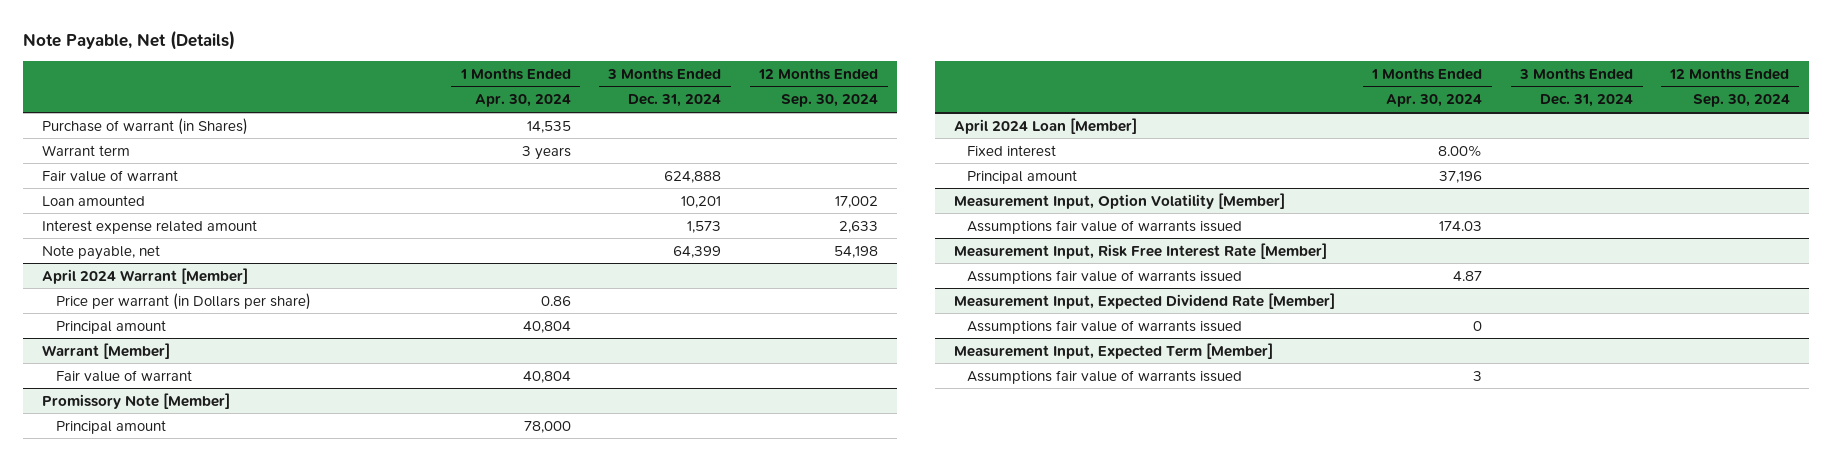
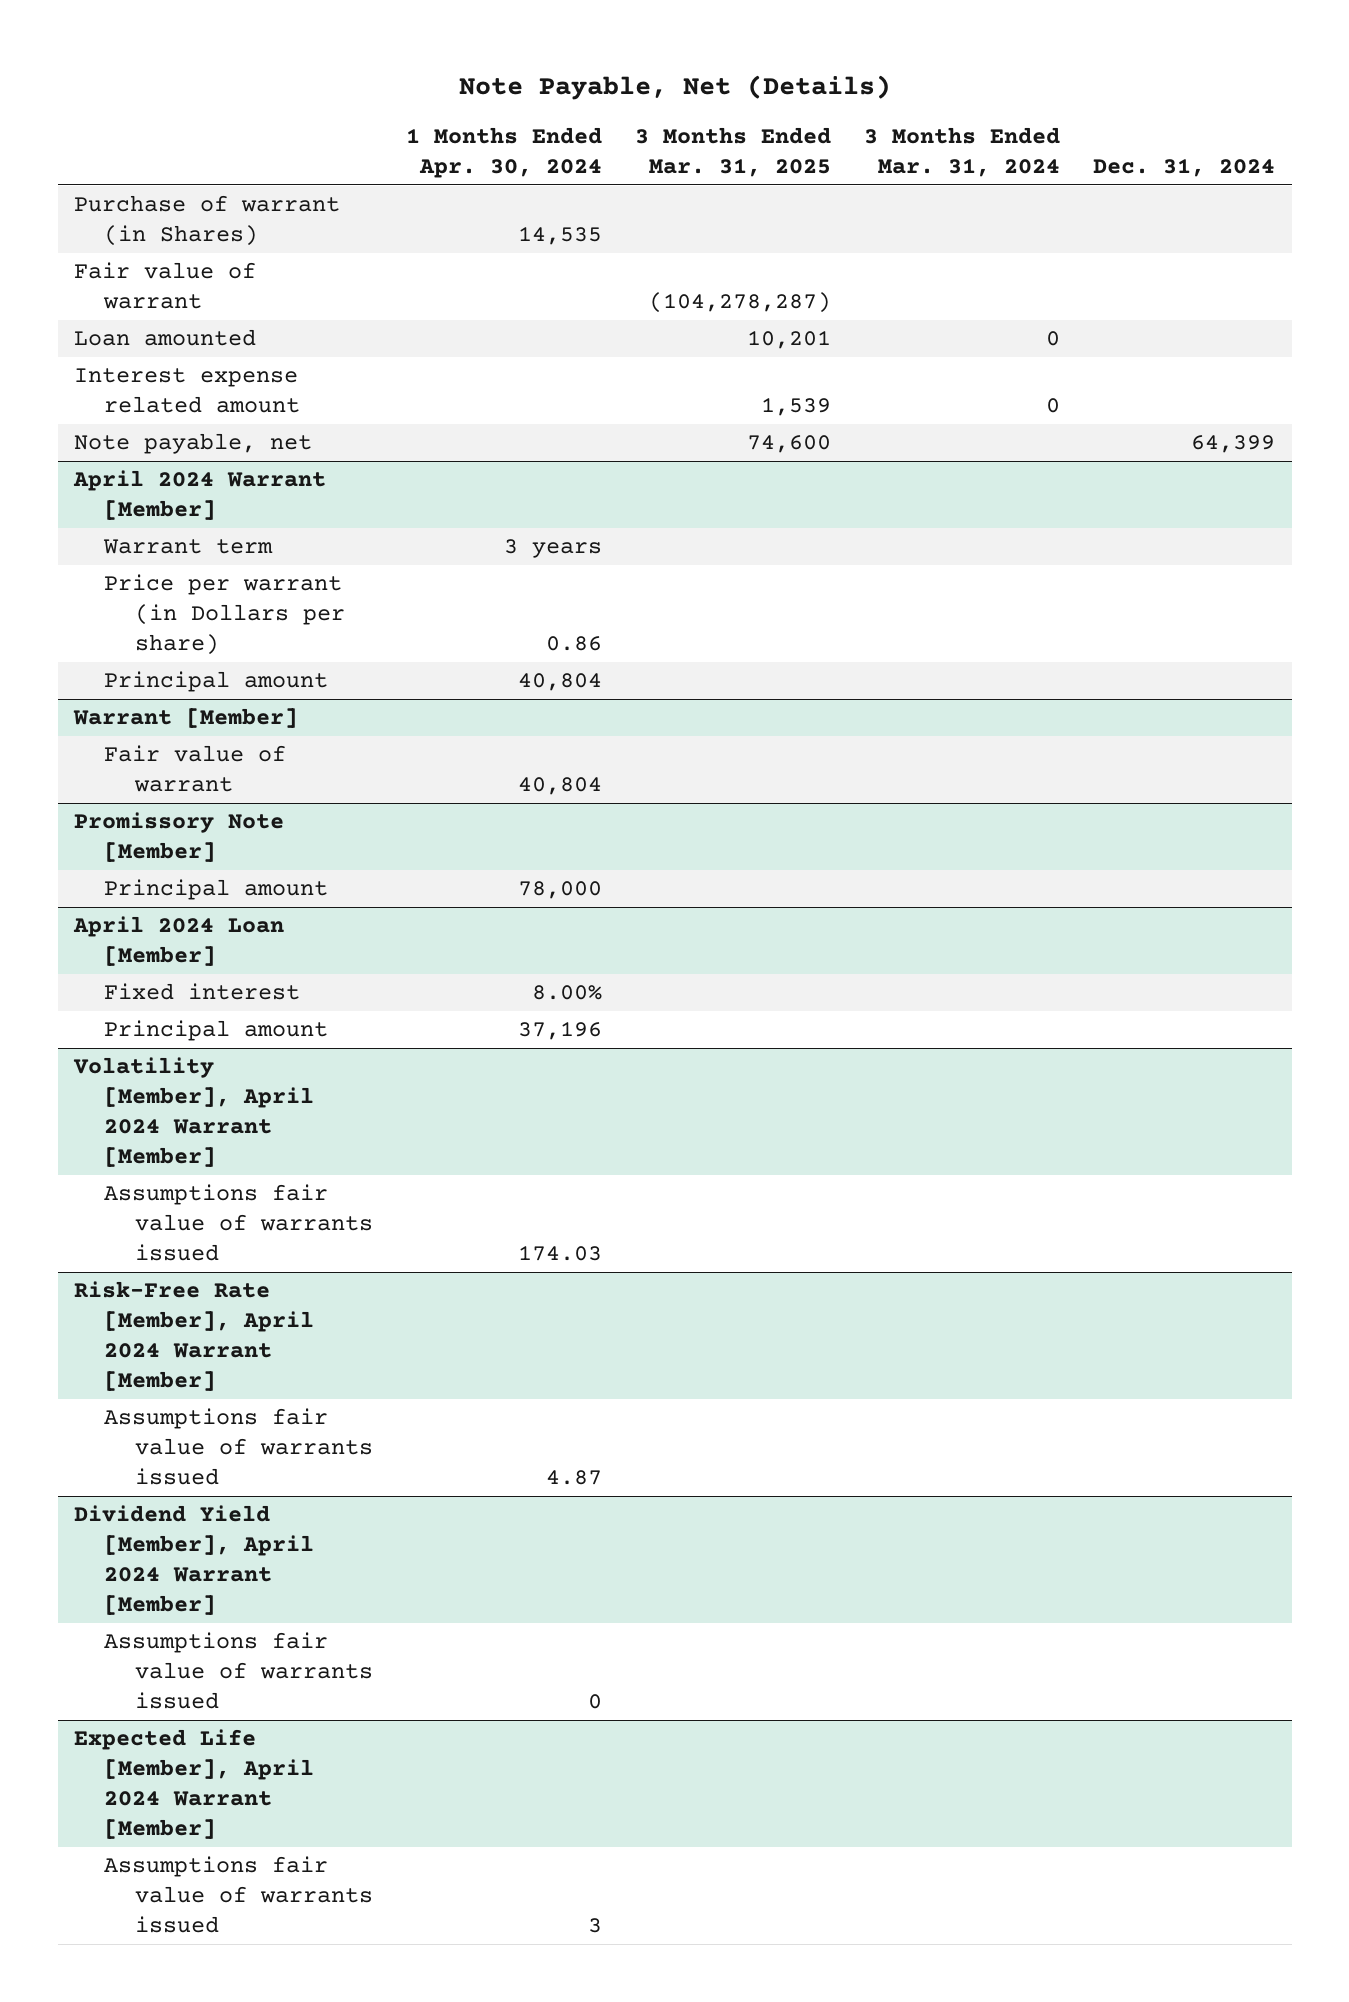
- | 1 Months Ended Apr. 30, 2024 | 3 Months Ended Dec. 31, 2024 | 12 Months Ended Sep. 30, 2024
+ | 1 Months Ended Apr. 30, 2024 | 3 Months Ended Mar. 31, 2025 | 3 Months Ended Mar. 31, 2024 | Dec. 31, 2024
- Warrant term | 3 years | |
@ April 2024 Warrant [Member]
+ Warrant term | 3 years | | |
- Measurement Input, Option Volatility [Member]
+ Volatility [Member], April 2024 Warrant [Member]
- Measurement Input, Risk Free Interest Rate [Member]
+ Risk-Free Rate [Member], April 2024 Warrant [Member]
- Measurement Input, Expected Dividend Rate [Member]
+ Dividend Yield [Member], April 2024 Warrant [Member]
- Measurement Input, Expected Term [Member]
+ Expected Life [Member], April 2024 Warrant [Member]

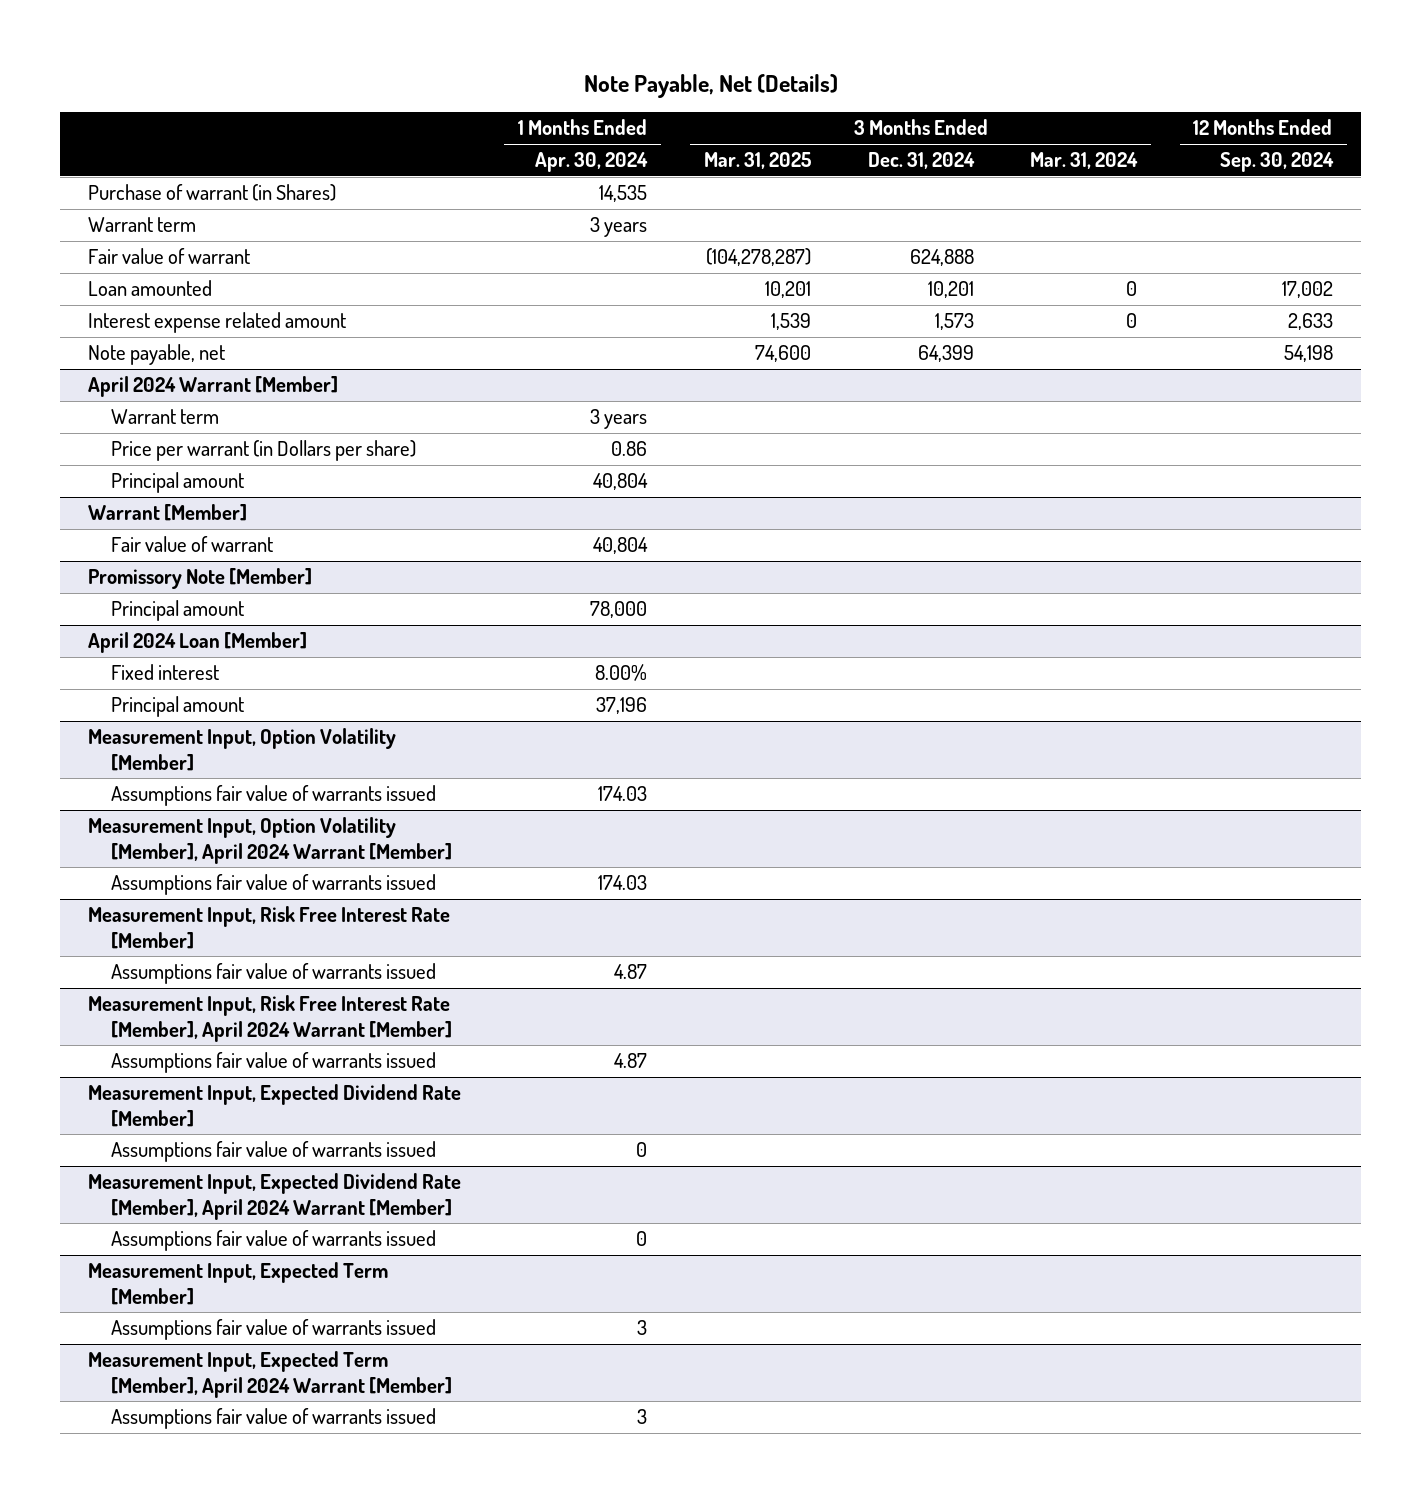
- | 1 Months Ended Apr. 30, 2024 | 3 Months Ended Mar. 31, 2025 | 3 Months Ended Mar. 31, 2024 | Dec. 31, 2024
+ | 1 Months Ended Apr. 30, 2024 | 3 Months Ended Mar. 31, 2025 | 3 Months Ended Dec. 31, 2024 | 3 Months Ended Mar. 31, 2024 | 12 Months Ended Sep. 30, 2024
+ Warrant term | 3 years | | | |
- Volatility [Member], April 2024 Warrant [Member]
+ Measurement Input, Option Volatility [Member]
- Risk-Free Rate [Member], April 2024 Warrant [Member]
+ Measurement Input, Option Volatility [Member], April 2024 Warrant [Member]
+ Assumptions fair value of warrants issued | 174.03 | | | |
+ Measurement Input, Risk Free Interest Rate [Member]
- Dividend Yield [Member], April 2024 Warrant [Member]
+ Measurement Input, Risk Free Interest Rate [Member], April 2024 Warrant [Member]
+ Assumptions fair value of warrants issued | 4.87 | | | |
+ Measurement Input, Expected Dividend Rate [Member]
- Expected Life [Member], April 2024 Warrant [Member]
+ Measurement Input, Expected Dividend Rate [Member], April 2024 Warrant [Member]
+ Assumptions fair value of warrants issued | 0 | | | |
+ Measurement Input, Expected Term [Member]
+ Measurement Input, Expected Term [Member], April 2024 Warrant [Member]
+ Assumptions fair value of warrants issued | 3 | | | |

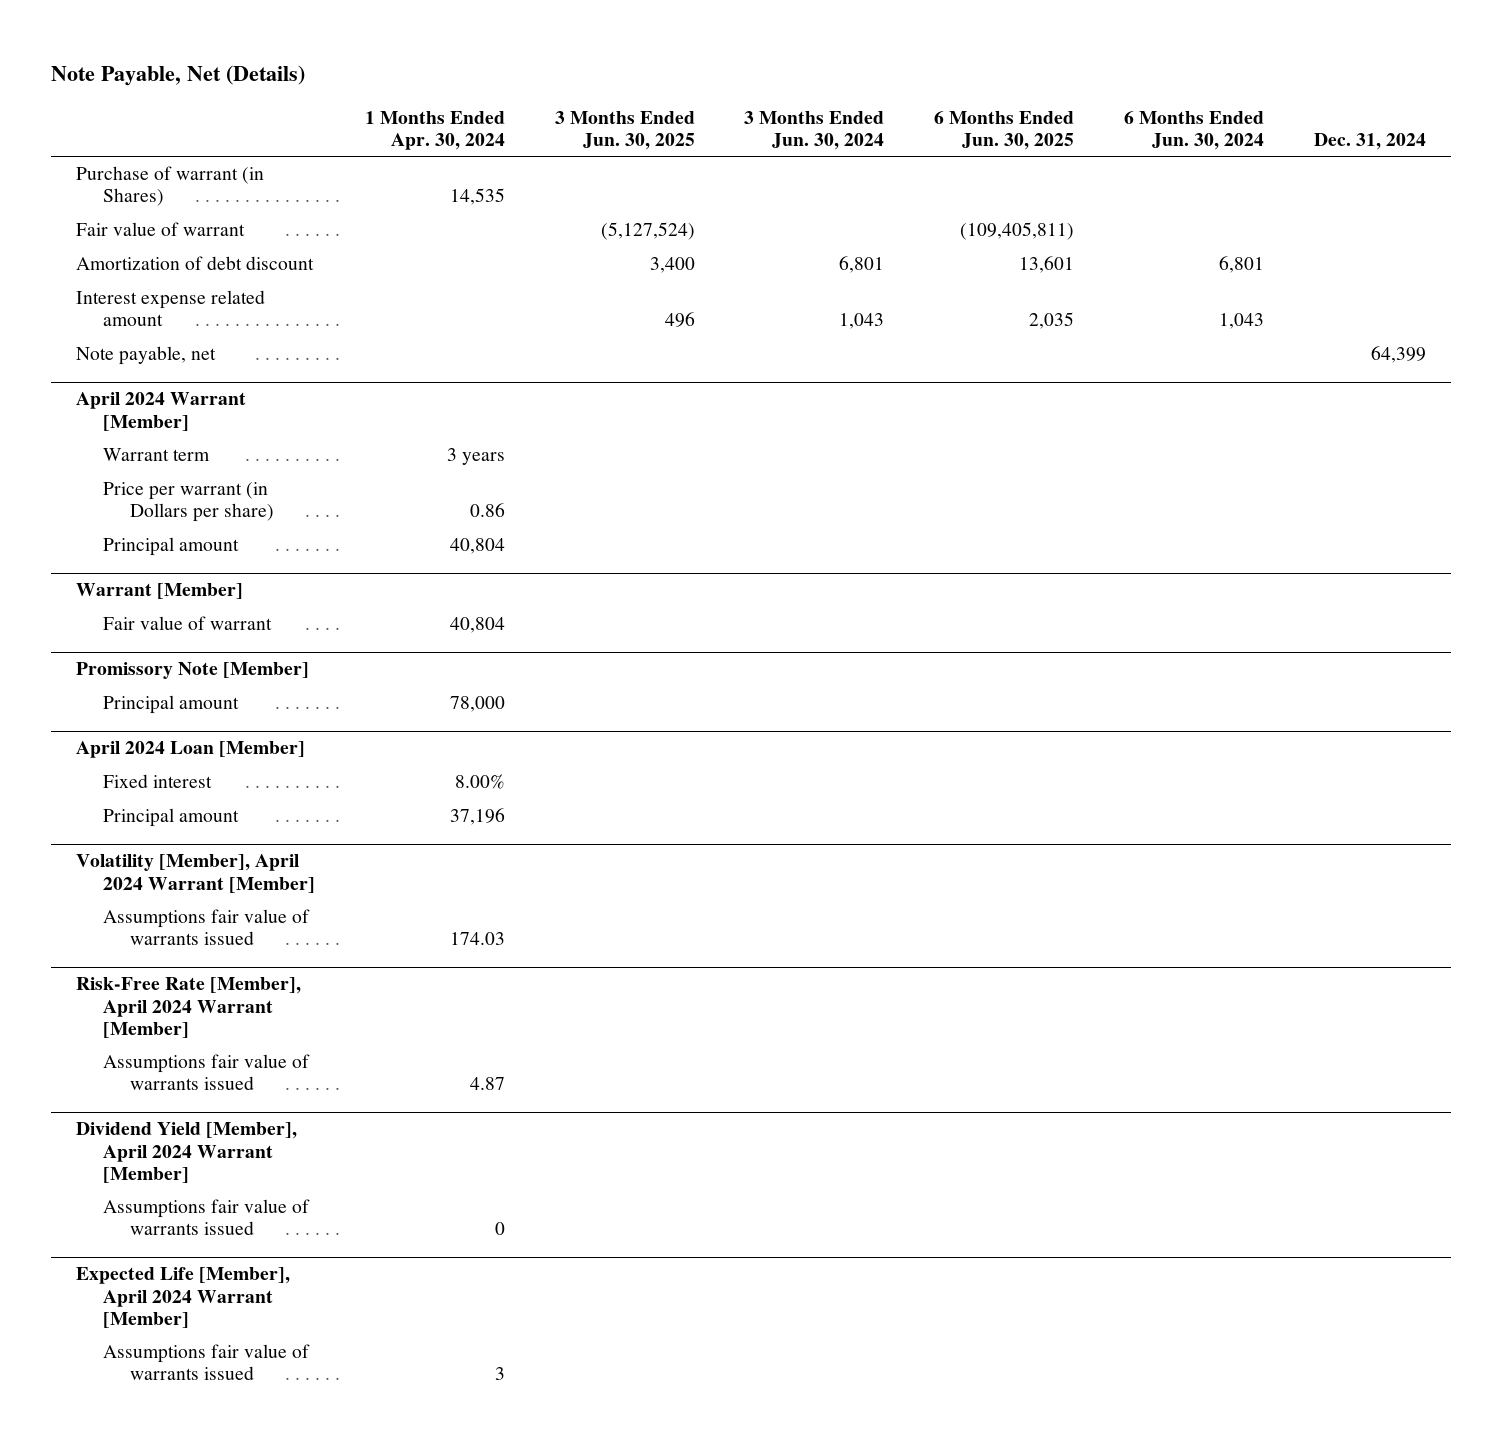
- | 1 Months Ended Apr. 30, 2024 | 3 Months Ended Mar. 31, 2025 | 3 Months Ended Dec. 31, 2024 | 3 Months Ended Mar. 31, 2024 | 12 Months Ended Sep. 30, 2024
+ | 1 Months Ended Apr. 30, 2024 | 3 Months Ended Jun. 30, 2025 | 3 Months Ended Jun. 30, 2024 | 6 Months Ended Jun. 30, 2025 | 6 Months Ended Jun. 30, 2024 | Dec. 31, 2024
- Warrant term | 3 years | | | |
- Loan amounted | | 10,201 | 10,201 | 0 | 17,002
+ Amortization of debt discount | | 3,400 | 6,801 | 13,601 | 6,801 |
- Measurement Input, Option Volatility [Member]
- Assumptions fair value of warrants issued | 174.03 | | | |
- Measurement Input, Option Volatility [Member], April 2024 Warrant [Member]
+ Volatility [Member], April 2024 Warrant [Member]
- Measurement Input, Risk Free Interest Rate [Member]
- Assumptions fair value of warrants issued | 4.87 | | | |
- Measurement Input, Risk Free Interest Rate [Member], April 2024 Warrant [Member]
+ Risk-Free Rate [Member], April 2024 Warrant [Member]
- Measurement Input, Expected Dividend Rate [Member]
- Assumptions fair value of warrants issued | 0 | | | |
- Measurement Input, Expected Dividend Rate [Member], April 2024 Warrant [Member]
+ Dividend Yield [Member], April 2024 Warrant [Member]
- Measurement Input, Expected Term [Member]
- Assumptions fair value of warrants issued | 3 | | | |
- Measurement Input, Expected Term [Member], April 2024 Warrant [Member]
+ Expected Life [Member], April 2024 Warrant [Member]

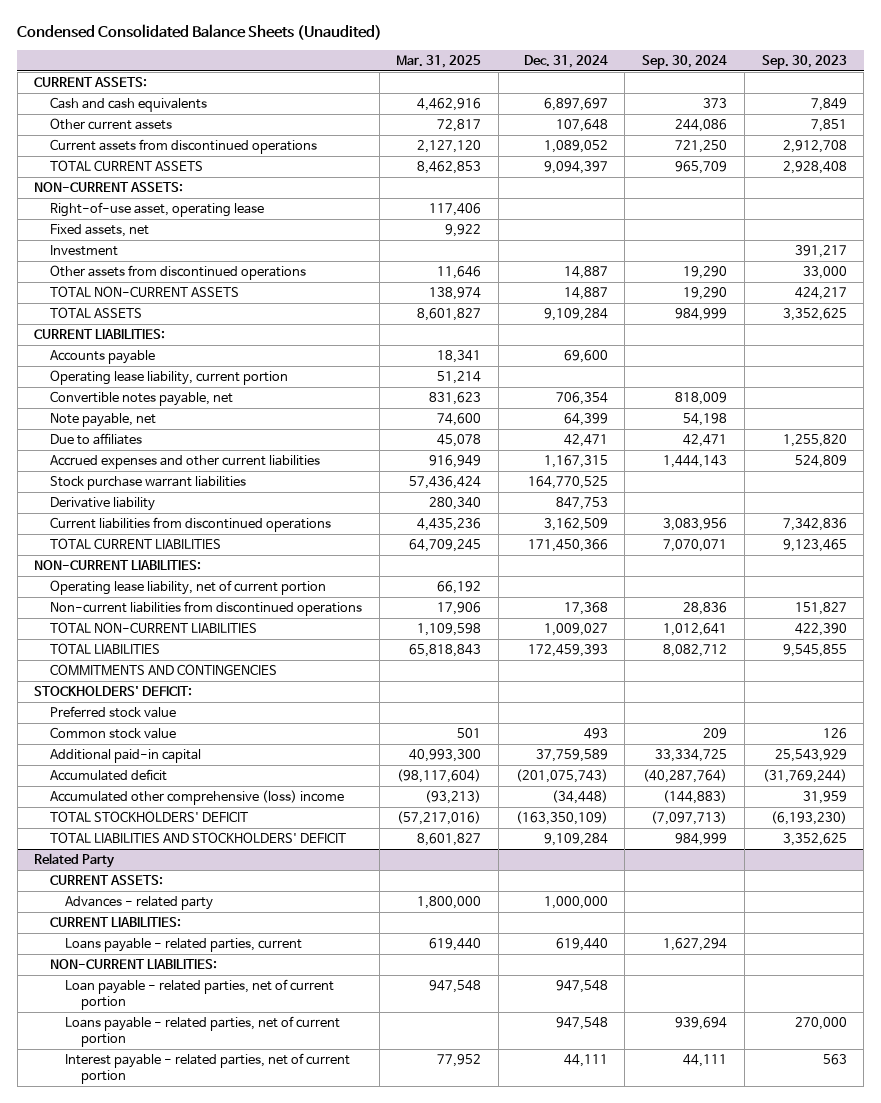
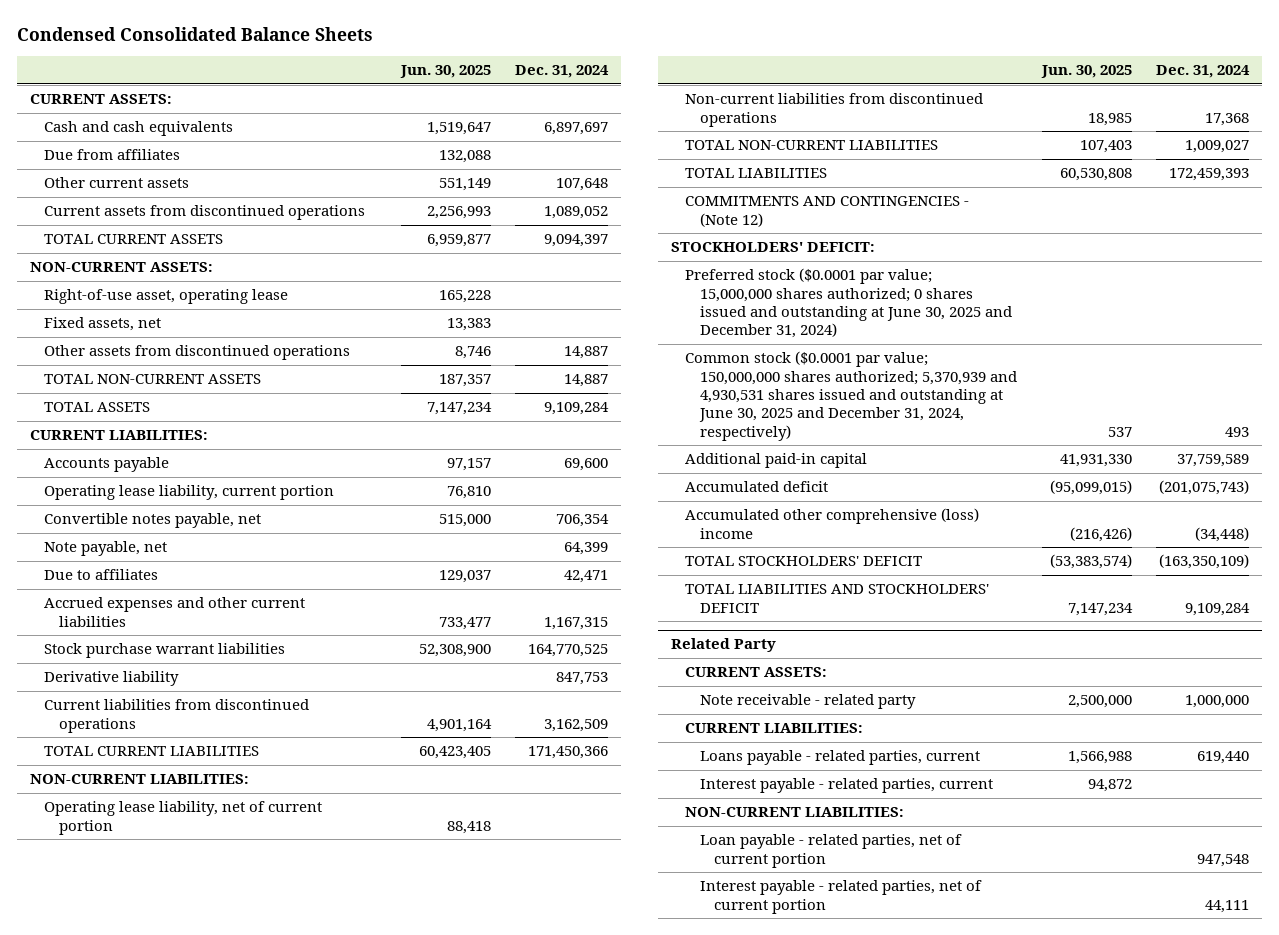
- Condensed Consolidated Balance Sheets (Unaudited)
+ Condensed Consolidated Balance Sheets
- | Mar. 31, 2025 | Dec. 31, 2024 | Sep. 30, 2024 | Sep. 30, 2023
+ | Jun. 30, 2025 | Dec. 31, 2024
+ Due from affiliates | 132,088 |
- Investment | | | | 391,217
- COMMITMENTS AND CONTINGENCIES
+ COMMITMENTS AND CONTINGENCIES - (Note 12)
- Preferred stock value
- Common stock value | 501 | 493 | 209 | 126
+ Preferred stock ($0.0001 par value; 15,000,000 shares authorized; 0 shares issued and outstanding at June 30, 2025 and December 31, 2024)
+ Common stock ($0.0001 par value; 150,000,000 shares authorized; 5,370,939 and 4,930,531 shares issued and outstanding at June 30, 2025 and December 31, 2024, respectively) | 537 | 493
@ Related Party
- Advances - related party | 1,800,000 | 1,000,000 | |
+ Note receivable - related party | 2,500,000 | 1,000,000
+ Interest payable - related parties, current | 94,872 |
- Loans payable - related parties, net of current portion | | 947,548 | 939,694 | 270,000

